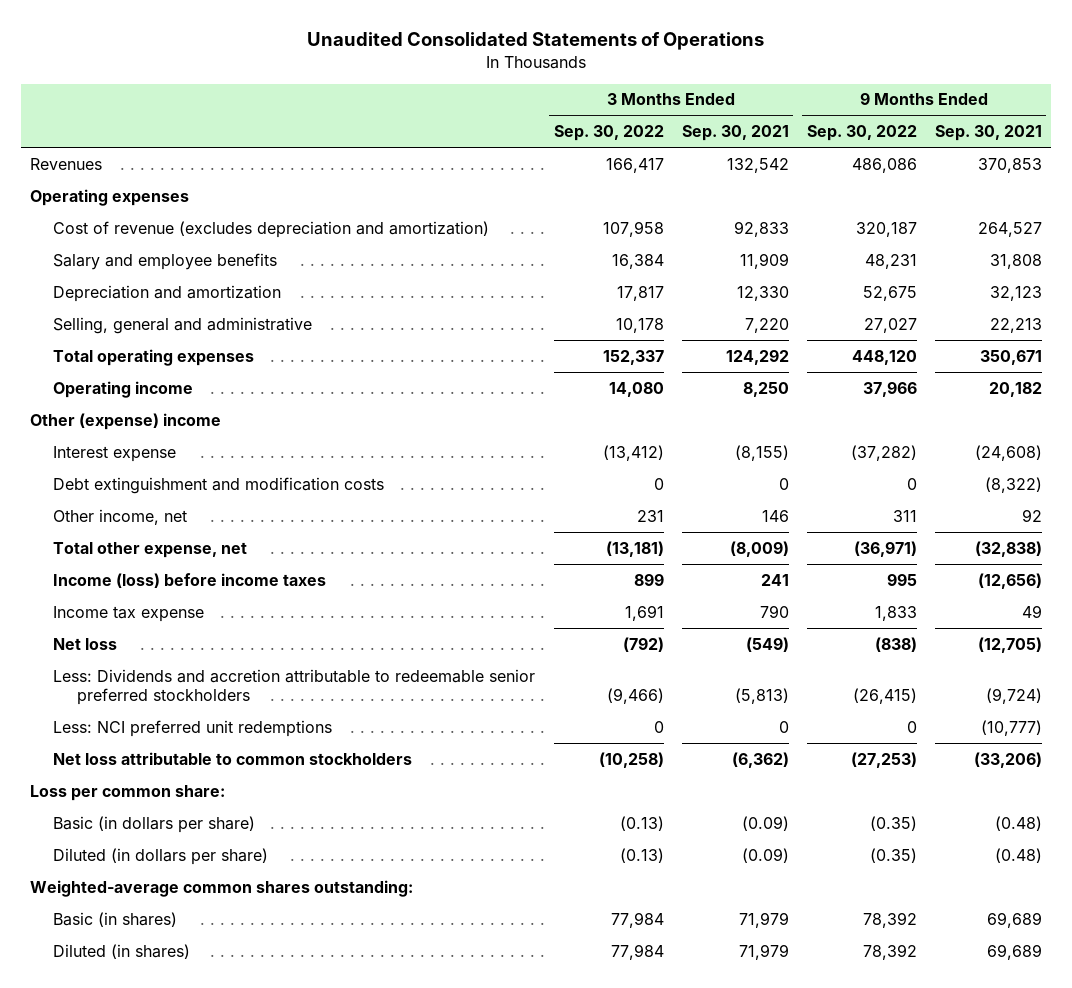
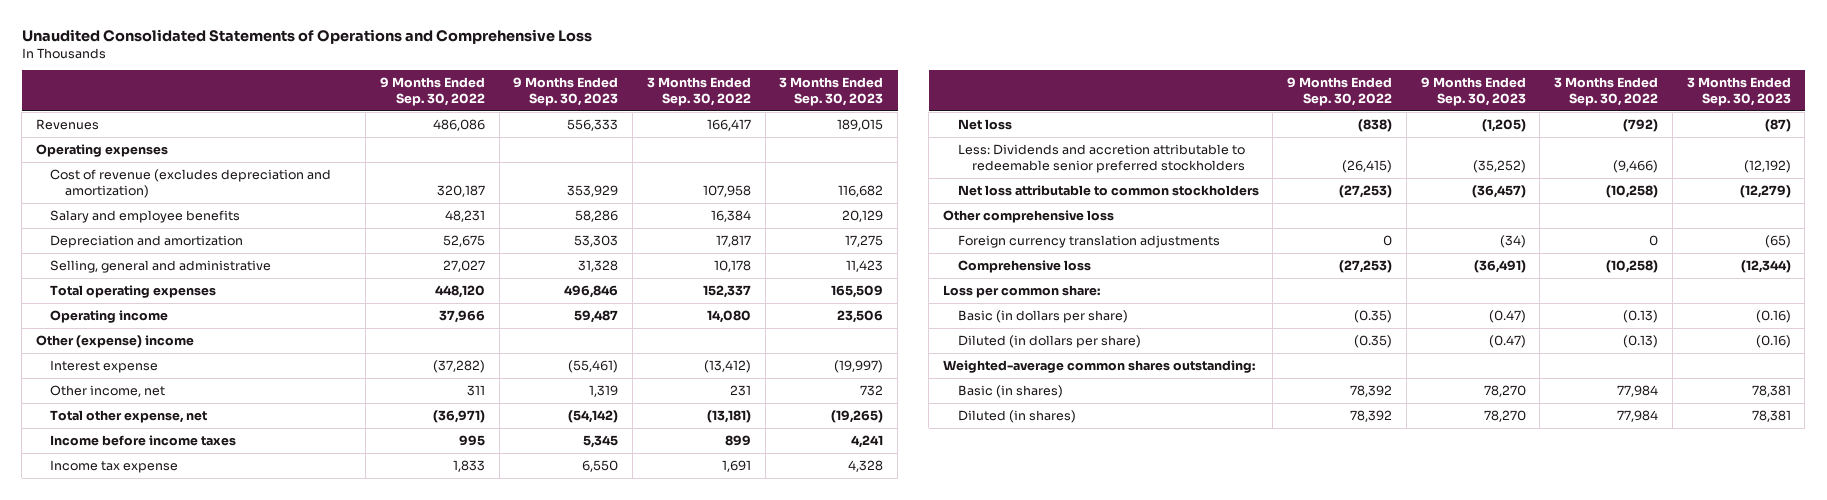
- Unaudited Consolidated Statements of Operations
+ Unaudited Consolidated Statements of Operations and Comprehensive Loss
- | 3 Months Ended Sep. 30, 2022 | 3 Months Ended Sep. 30, 2021 | 9 Months Ended Sep. 30, 2022 | 9 Months Ended Sep. 30, 2021
+ | 9 Months Ended Sep. 30, 2022 | 9 Months Ended Sep. 30, 2023 | 3 Months Ended Sep. 30, 2022 | 3 Months Ended Sep. 30, 2023
- Debt extinguishment and modification costs | 0 | 0 | 0 | (8,322)
- Income (loss) before income taxes | 899 | 241 | 995 | (12,656)
+ Income before income taxes | 995 | 5,345 | 899 | 4,241
- Less: NCI preferred unit redemptions | 0 | 0 | 0 | (10,777)
+ Other comprehensive loss
+ Foreign currency translation adjustments | 0 | (34) | 0 | (65)
+ Comprehensive loss | (27,253) | (36,491) | (10,258) | (12,344)

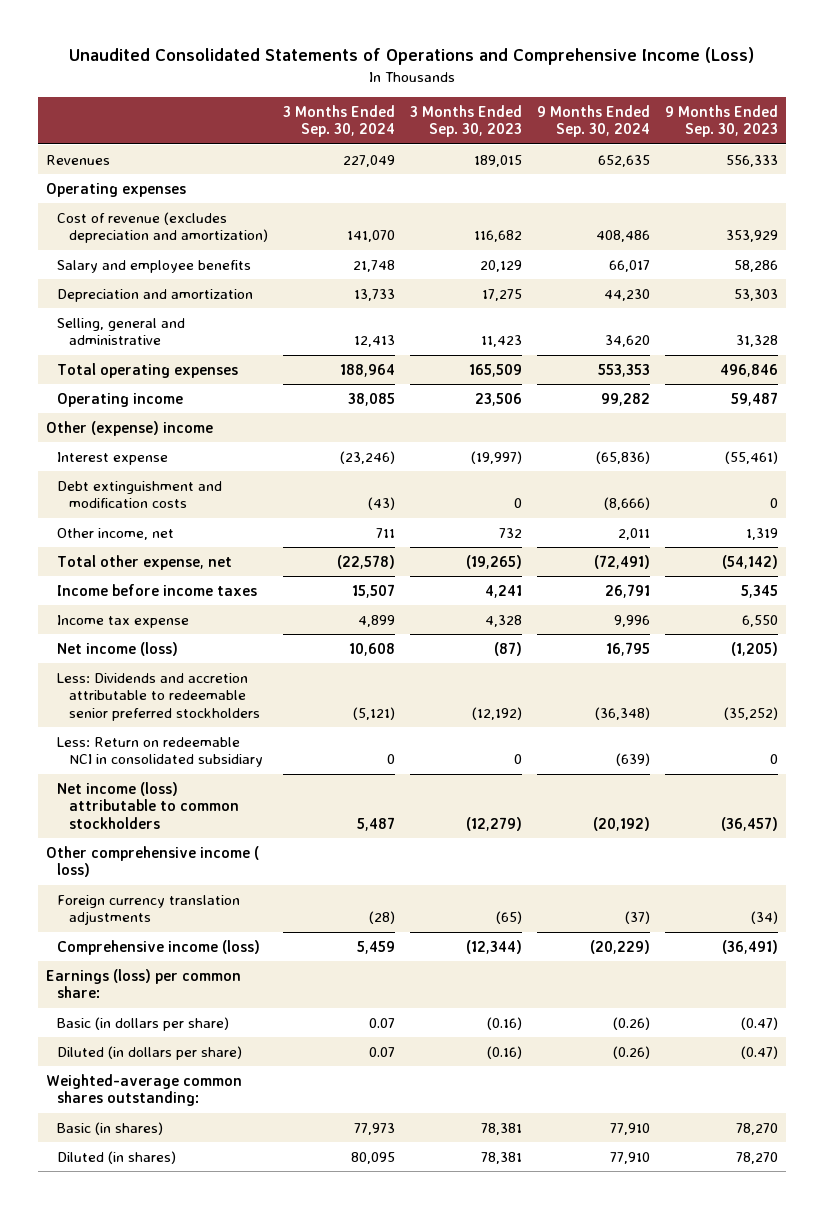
- Unaudited Consolidated Statements of Operations and Comprehensive Loss
+ Unaudited Consolidated Statements of Operations and Comprehensive Income (Loss)
- | 9 Months Ended Sep. 30, 2022 | 9 Months Ended Sep. 30, 2023 | 3 Months Ended Sep. 30, 2022 | 3 Months Ended Sep. 30, 2023
+ | 3 Months Ended Sep. 30, 2024 | 3 Months Ended Sep. 30, 2023 | 9 Months Ended Sep. 30, 2024 | 9 Months Ended Sep. 30, 2023
+ Debt extinguishment and modification costs | (43) | 0 | (8,666) | 0
- Net loss | (838) | (1,205) | (792) | (87)
+ Net income (loss) | 10,608 | (87) | 16,795 | (1,205)
- Net loss attributable to common stockholders | (27,253) | (36,457) | (10,258) | (12,279)
- Other comprehensive loss
+ Less: Return on redeemable NCI in consolidated subsidiary | 0 | 0 | (639) | 0
+ Net income (loss) attributable to common stockholders | 5,487 | (12,279) | (20,192) | (36,457)
+ Other comprehensive income ( loss)
- Comprehensive loss | (27,253) | (36,491) | (10,258) | (12,344)
- Loss per common share:
+ Comprehensive income (loss) | 5,459 | (12,344) | (20,229) | (36,491)
+ Earnings (loss) per common share:

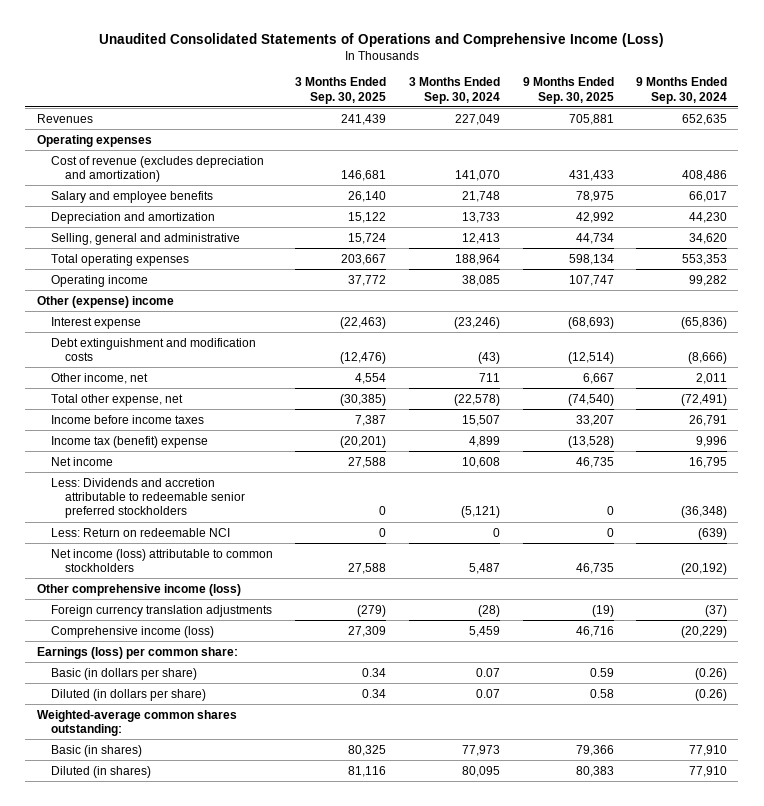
- | 3 Months Ended Sep. 30, 2024 | 3 Months Ended Sep. 30, 2023 | 9 Months Ended Sep. 30, 2024 | 9 Months Ended Sep. 30, 2023
+ | 3 Months Ended Sep. 30, 2025 | 3 Months Ended Sep. 30, 2024 | 9 Months Ended Sep. 30, 2025 | 9 Months Ended Sep. 30, 2024
- Income tax expense | 4,899 | 4,328 | 9,996 | 6,550
- Net income (loss) | 10,608 | (87) | 16,795 | (1,205)
+ Income tax (benefit) expense | (20,201) | 4,899 | (13,528) | 9,996
+ Net income | 27,588 | 10,608 | 46,735 | 16,795
- Less: Return on redeemable NCI in consolidated subsidiary | 0 | 0 | (639) | 0
+ Less: Return on redeemable NCI | 0 | 0 | 0 | (639)
- Other comprehensive income ( loss)
+ Other comprehensive income (loss)

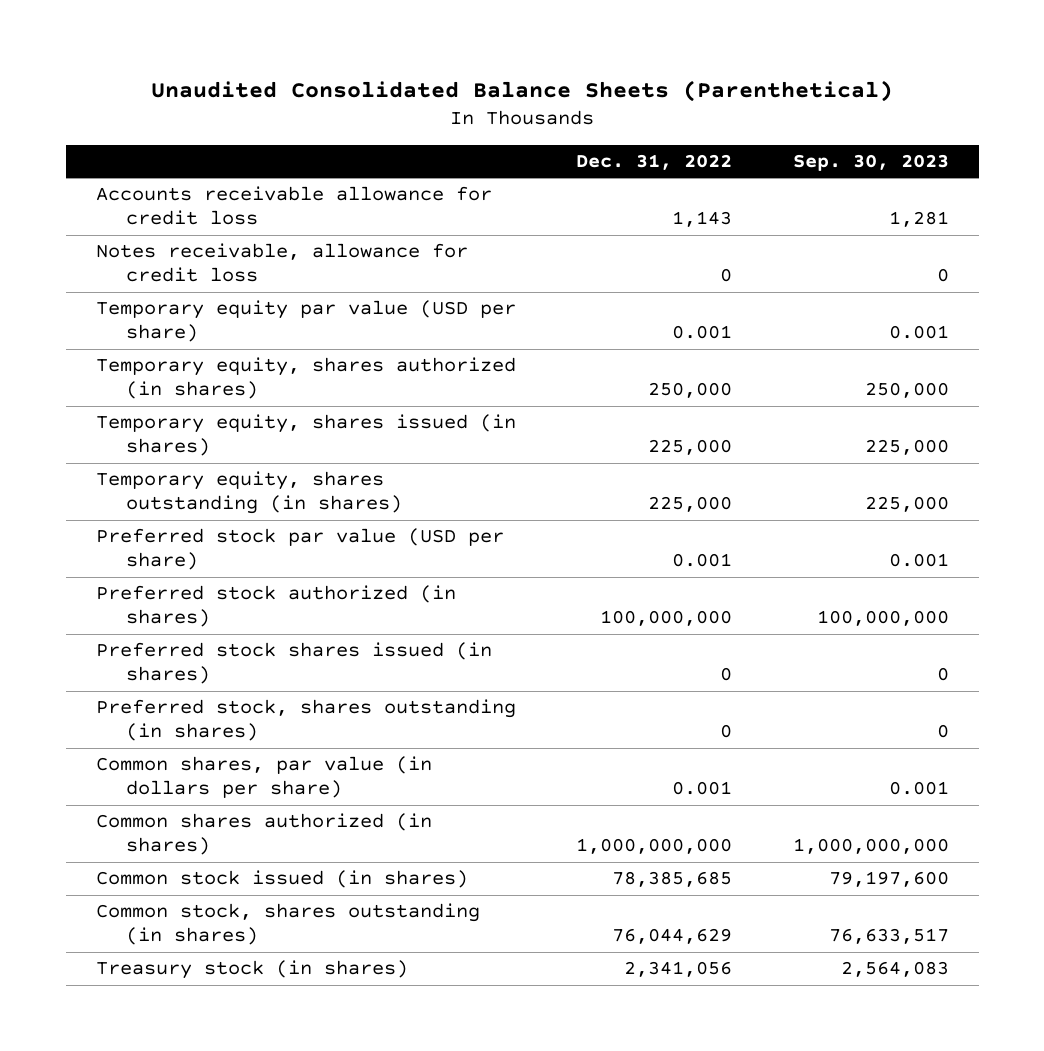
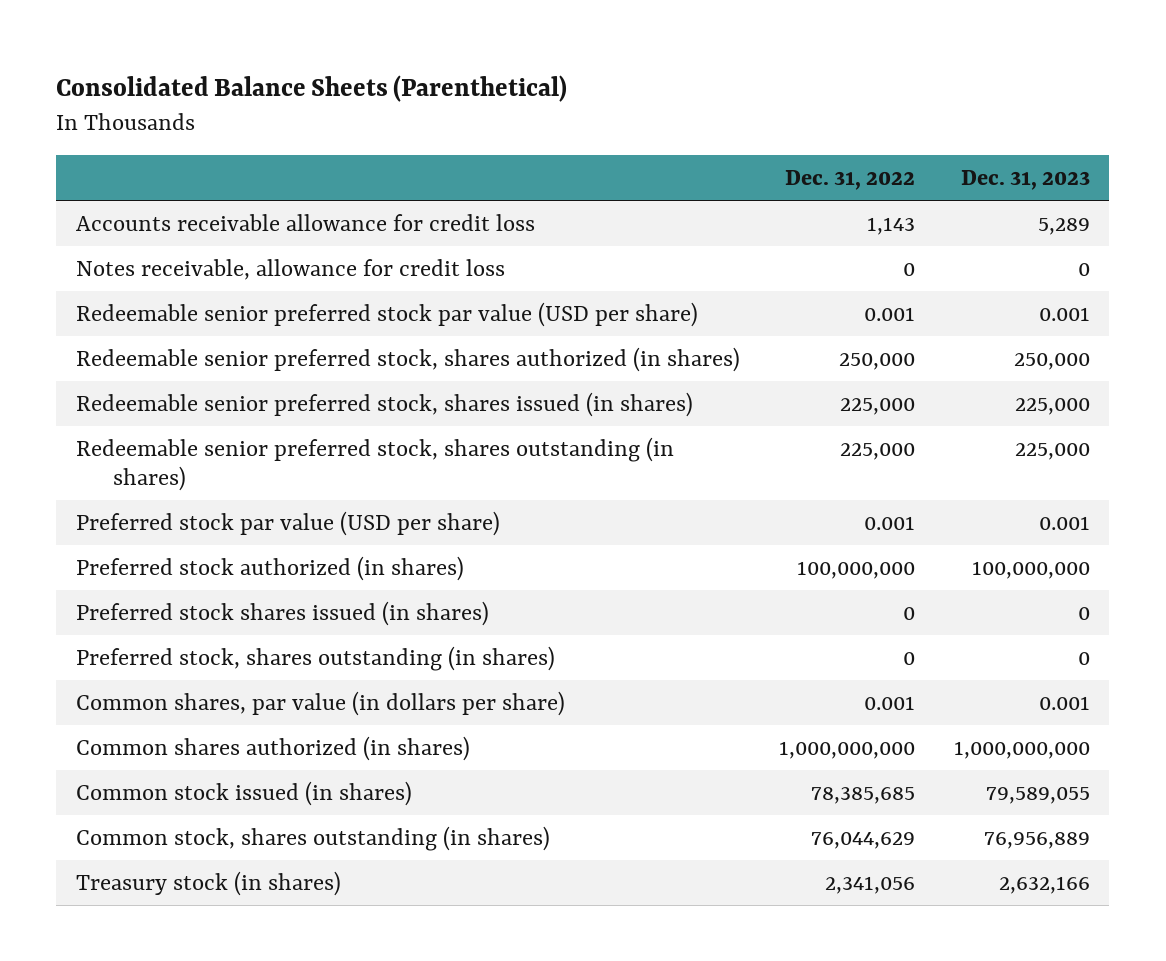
- Unaudited Consolidated Balance Sheets (Parenthetical)
+ Consolidated Balance Sheets (Parenthetical)
- | Dec. 31, 2022 | Sep. 30, 2023
+ | Dec. 31, 2022 | Dec. 31, 2023
- Temporary equity par value (USD per share) | 0.001 | 0.001
- Temporary equity, shares authorized (in shares) | 250,000 | 250,000
- Temporary equity, shares issued (in shares) | 225,000 | 225,000
- Temporary equity, shares outstanding (in shares) | 225,000 | 225,000
+ Redeemable senior preferred stock par value (USD per share) | 0.001 | 0.001
+ Redeemable senior preferred stock, shares authorized (in shares) | 250,000 | 250,000
+ Redeemable senior preferred stock, shares issued (in shares) | 225,000 | 225,000
+ Redeemable senior preferred stock, shares outstanding (in shares) | 225,000 | 225,000

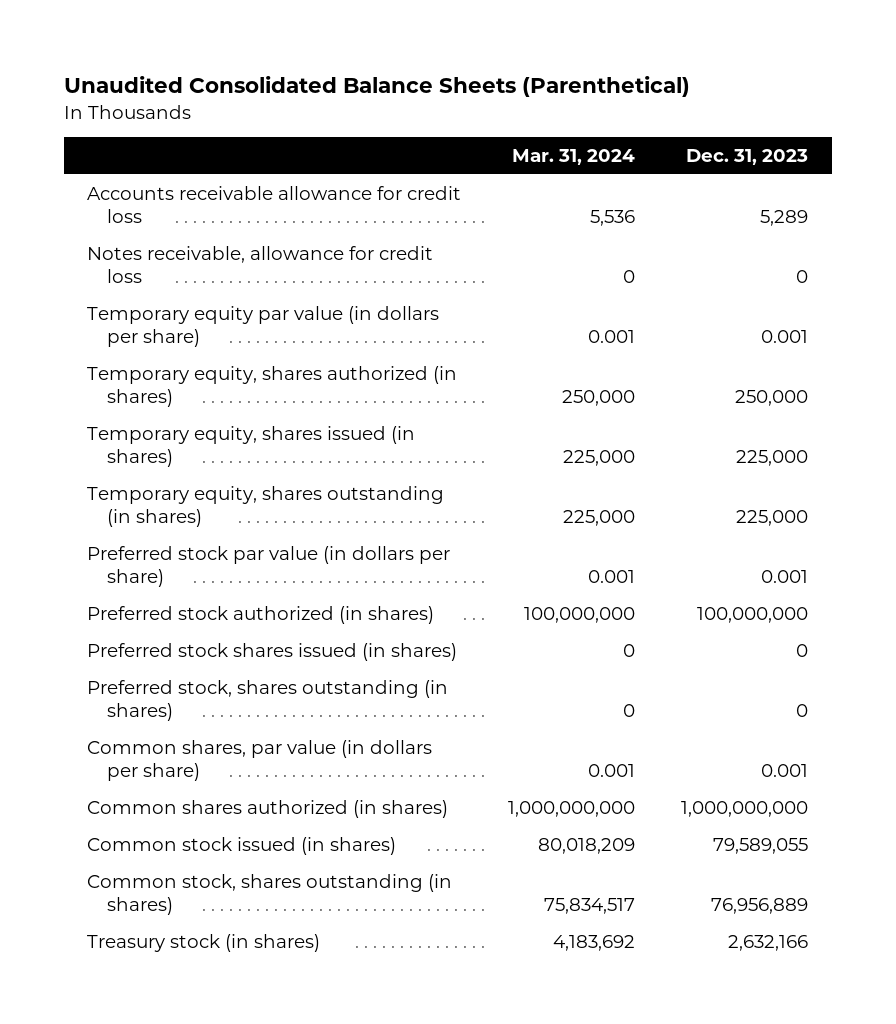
- Consolidated Balance Sheets (Parenthetical)
+ Unaudited Consolidated Balance Sheets (Parenthetical)
- | Dec. 31, 2022 | Dec. 31, 2023
+ | Mar. 31, 2024 | Dec. 31, 2023
- Redeemable senior preferred stock par value (USD per share) | 0.001 | 0.001
- Redeemable senior preferred stock, shares authorized (in shares) | 250,000 | 250,000
- Redeemable senior preferred stock, shares issued (in shares) | 225,000 | 225,000
- Redeemable senior preferred stock, shares outstanding (in shares) | 225,000 | 225,000
- Preferred stock par value (USD per share) | 0.001 | 0.001
+ Temporary equity par value (in dollars per share) | 0.001 | 0.001
+ Temporary equity, shares authorized (in shares) | 250,000 | 250,000
+ Temporary equity, shares issued (in shares) | 225,000 | 225,000
+ Temporary equity, shares outstanding (in shares) | 225,000 | 225,000
+ Preferred stock par value (in dollars per share) | 0.001 | 0.001

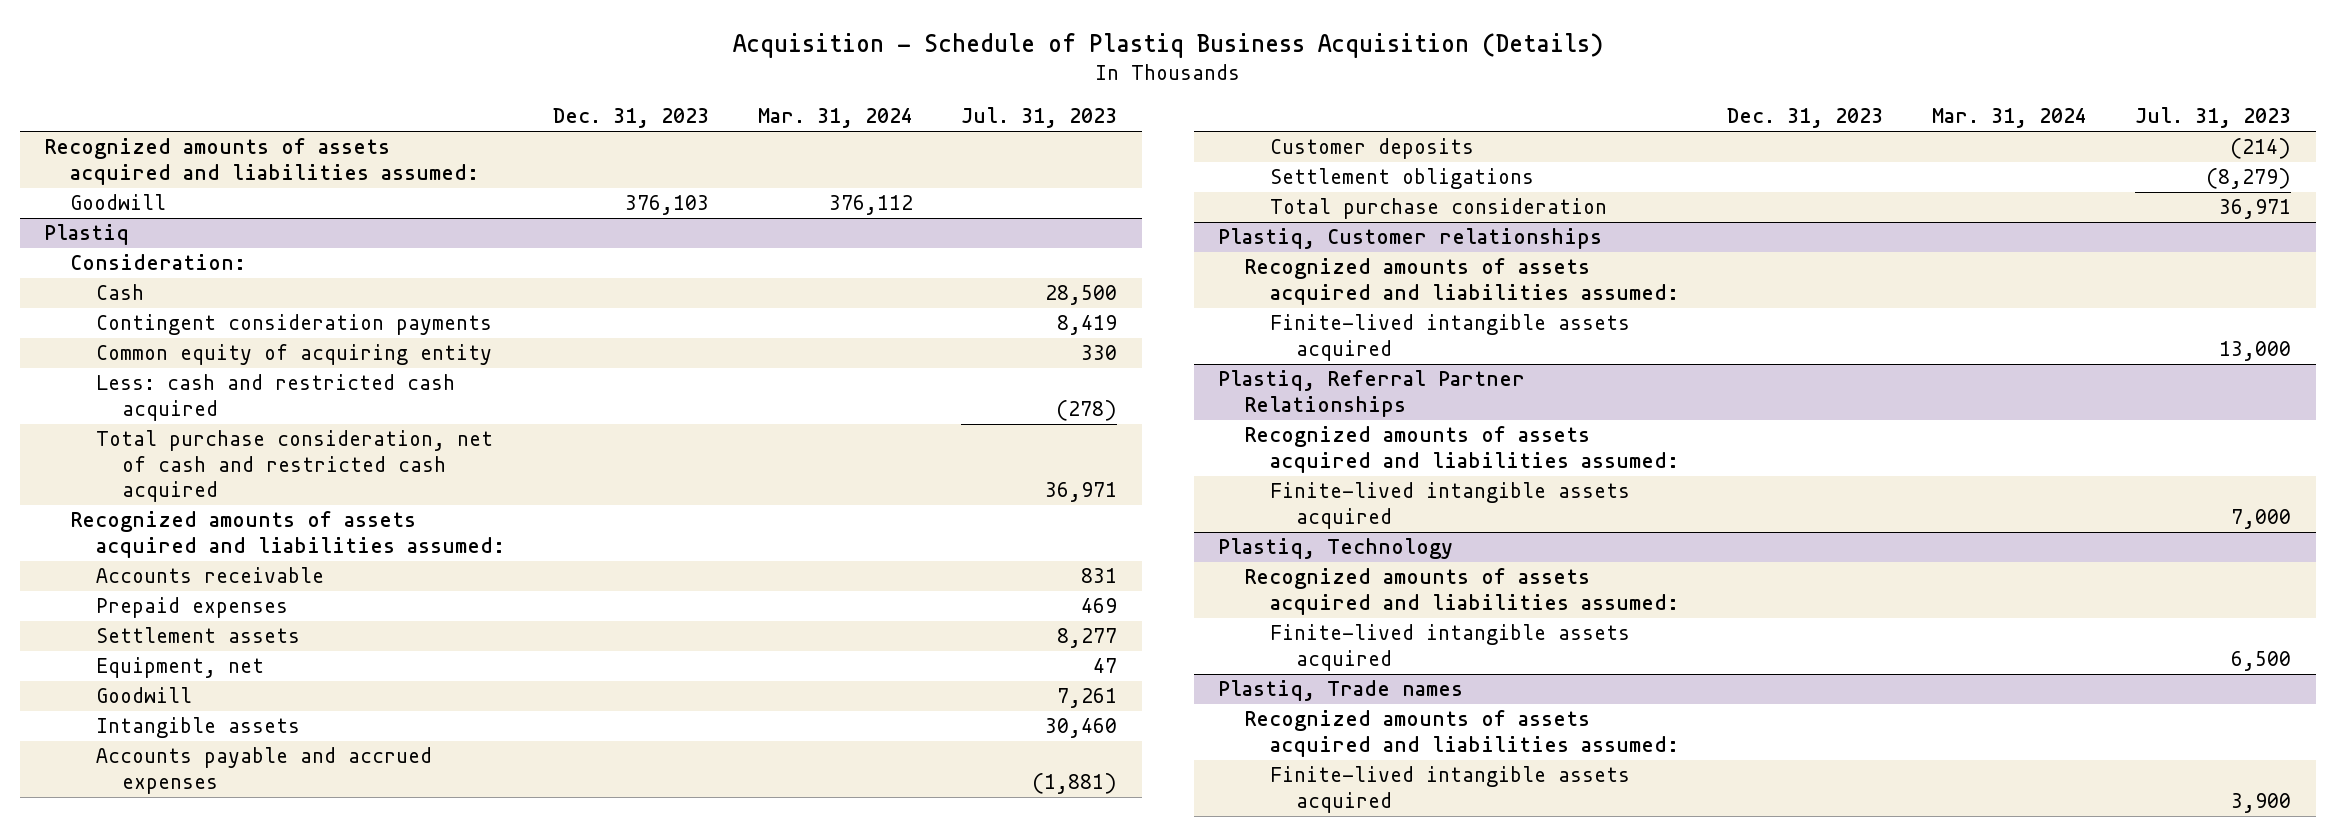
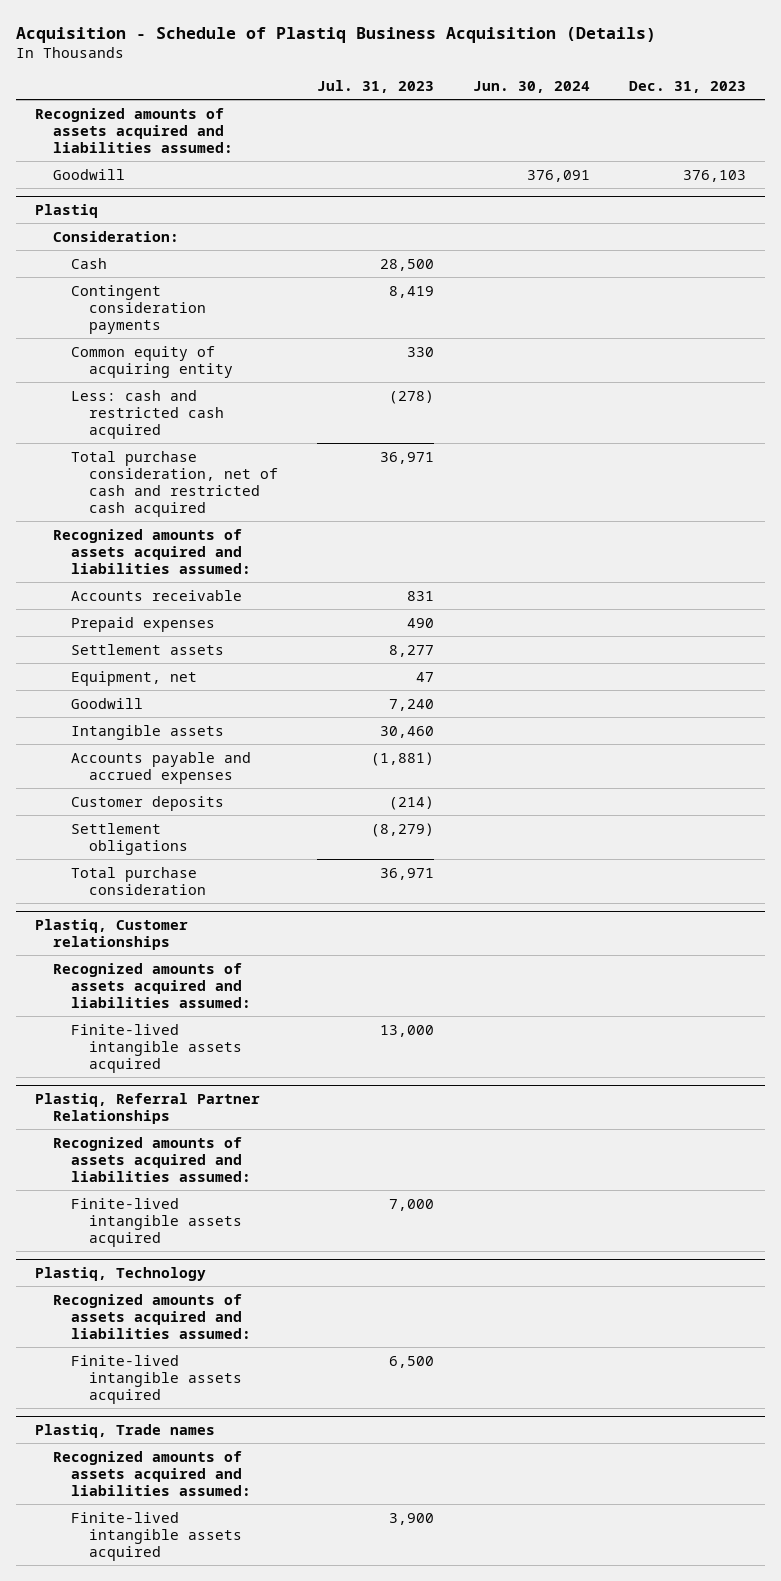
- | Dec. 31, 2023 | Mar. 31, 2024 | Jul. 31, 2023
+ | Jul. 31, 2023 | Jun. 30, 2024 | Dec. 31, 2023
@ Plastiq
- Prepaid expenses | | | 469
+ Prepaid expenses | 490 | |
- Goodwill | | | 7,261
+ Goodwill | 7,240 | |

